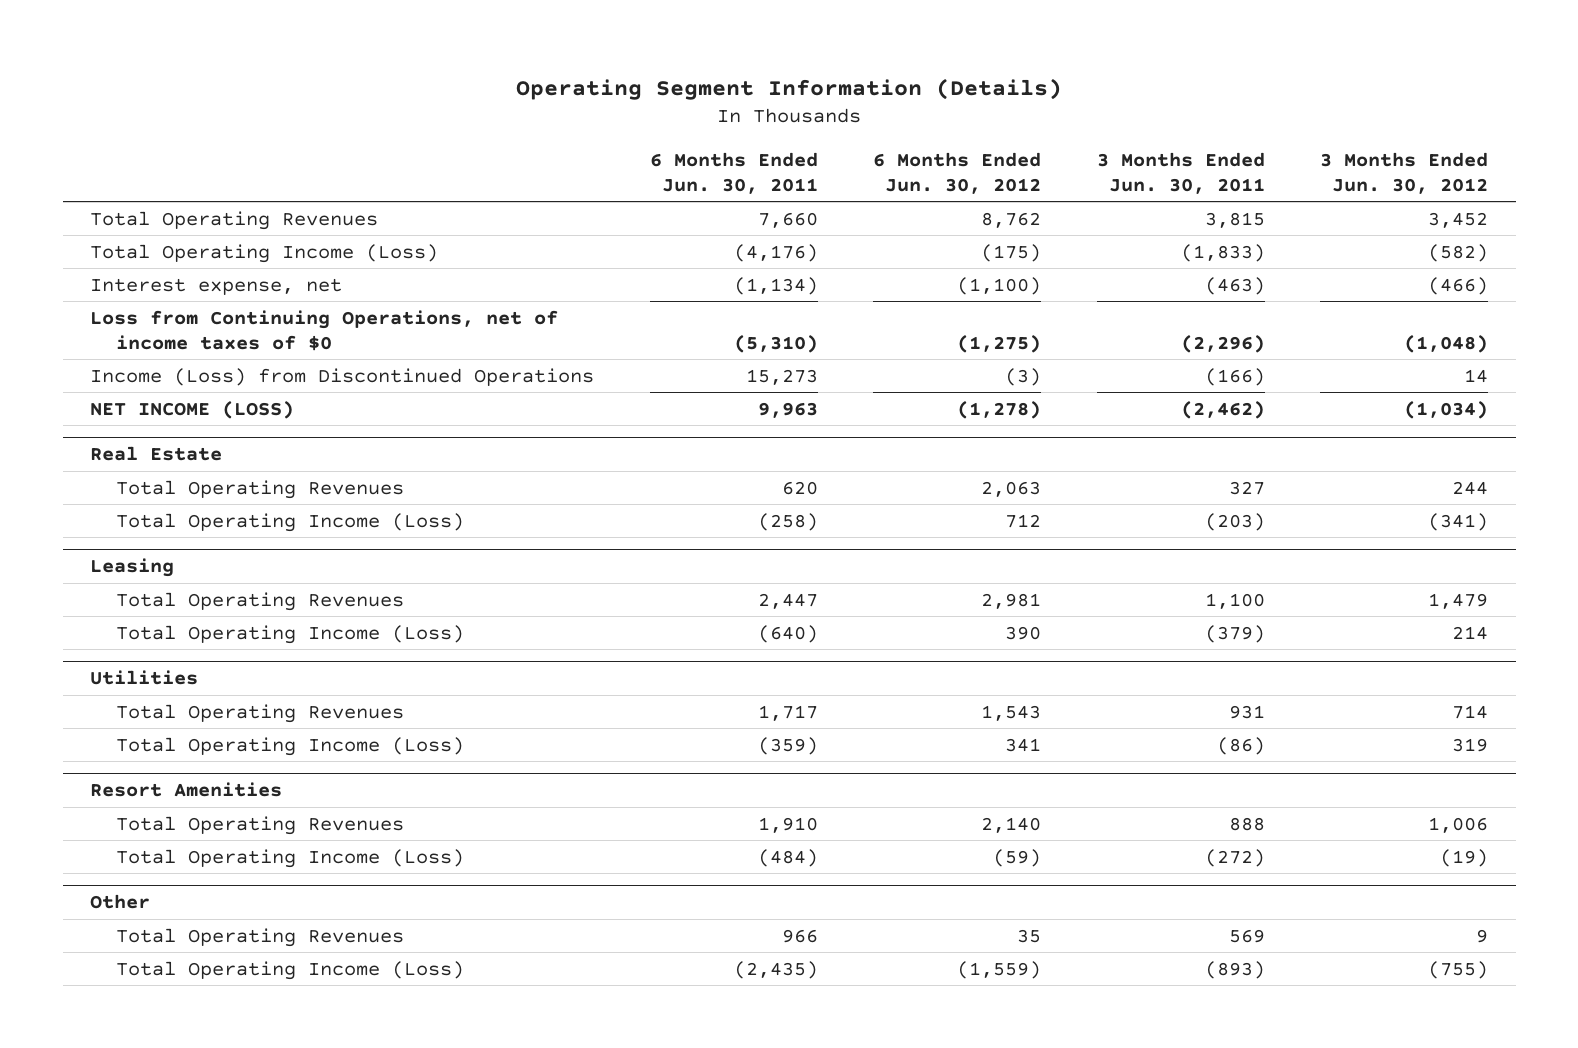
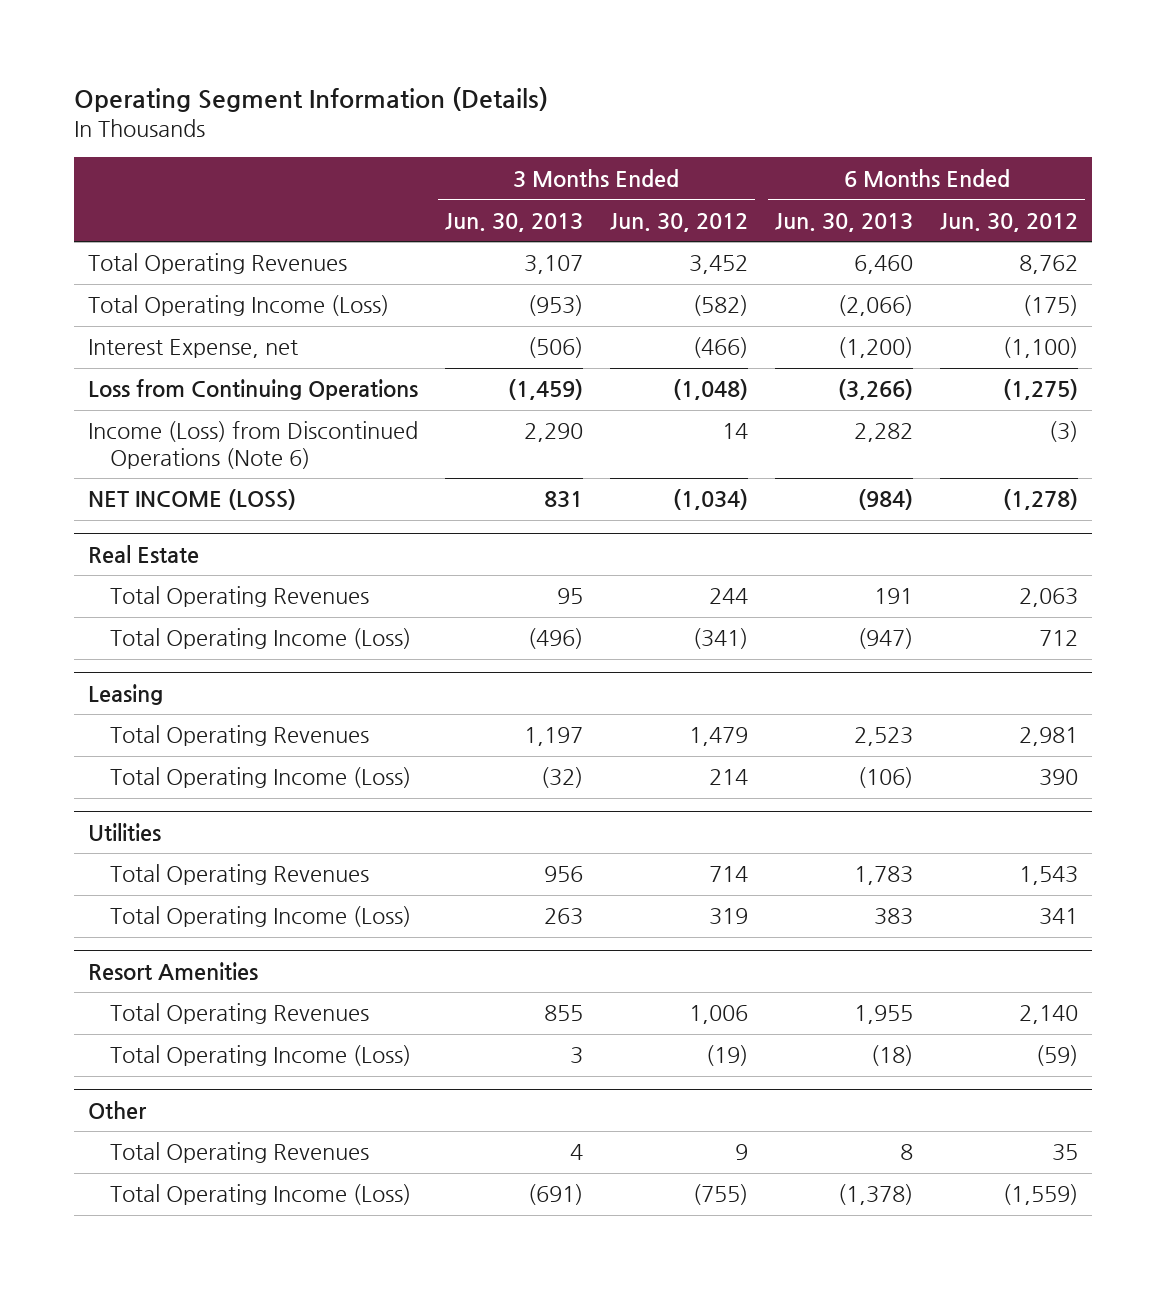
- | 6 Months Ended Jun. 30, 2011 | 6 Months Ended Jun. 30, 2012 | 3 Months Ended Jun. 30, 2011 | 3 Months Ended Jun. 30, 2012
+ | 3 Months Ended Jun. 30, 2013 | 3 Months Ended Jun. 30, 2012 | 6 Months Ended Jun. 30, 2013 | 6 Months Ended Jun. 30, 2012
- Interest expense, net | (1,134) | (1,100) | (463) | (466)
- Loss from Continuing Operations, net of income taxes of $0 | (5,310) | (1,275) | (2,296) | (1,048)
- Income (Loss) from Discontinued Operations | 15,273 | (3) | (166) | 14
+ Interest Expense, net | (506) | (466) | (1,200) | (1,100)
+ Loss from Continuing Operations | (1,459) | (1,048) | (3,266) | (1,275)
+ Income (Loss) from Discontinued Operations (Note 6) | 2,290 | 14 | 2,282 | (3)

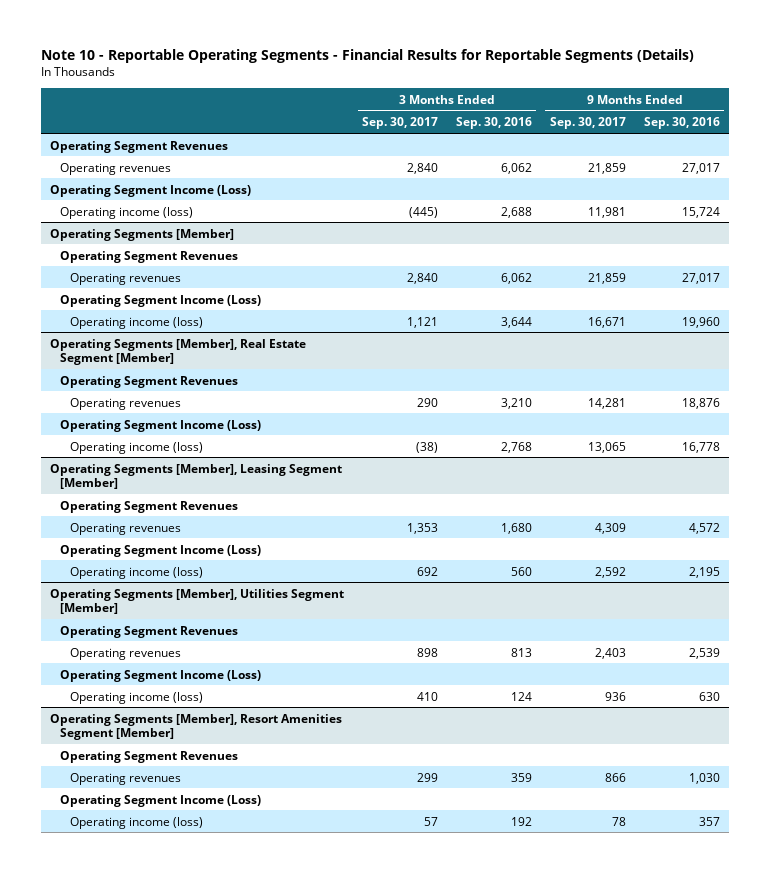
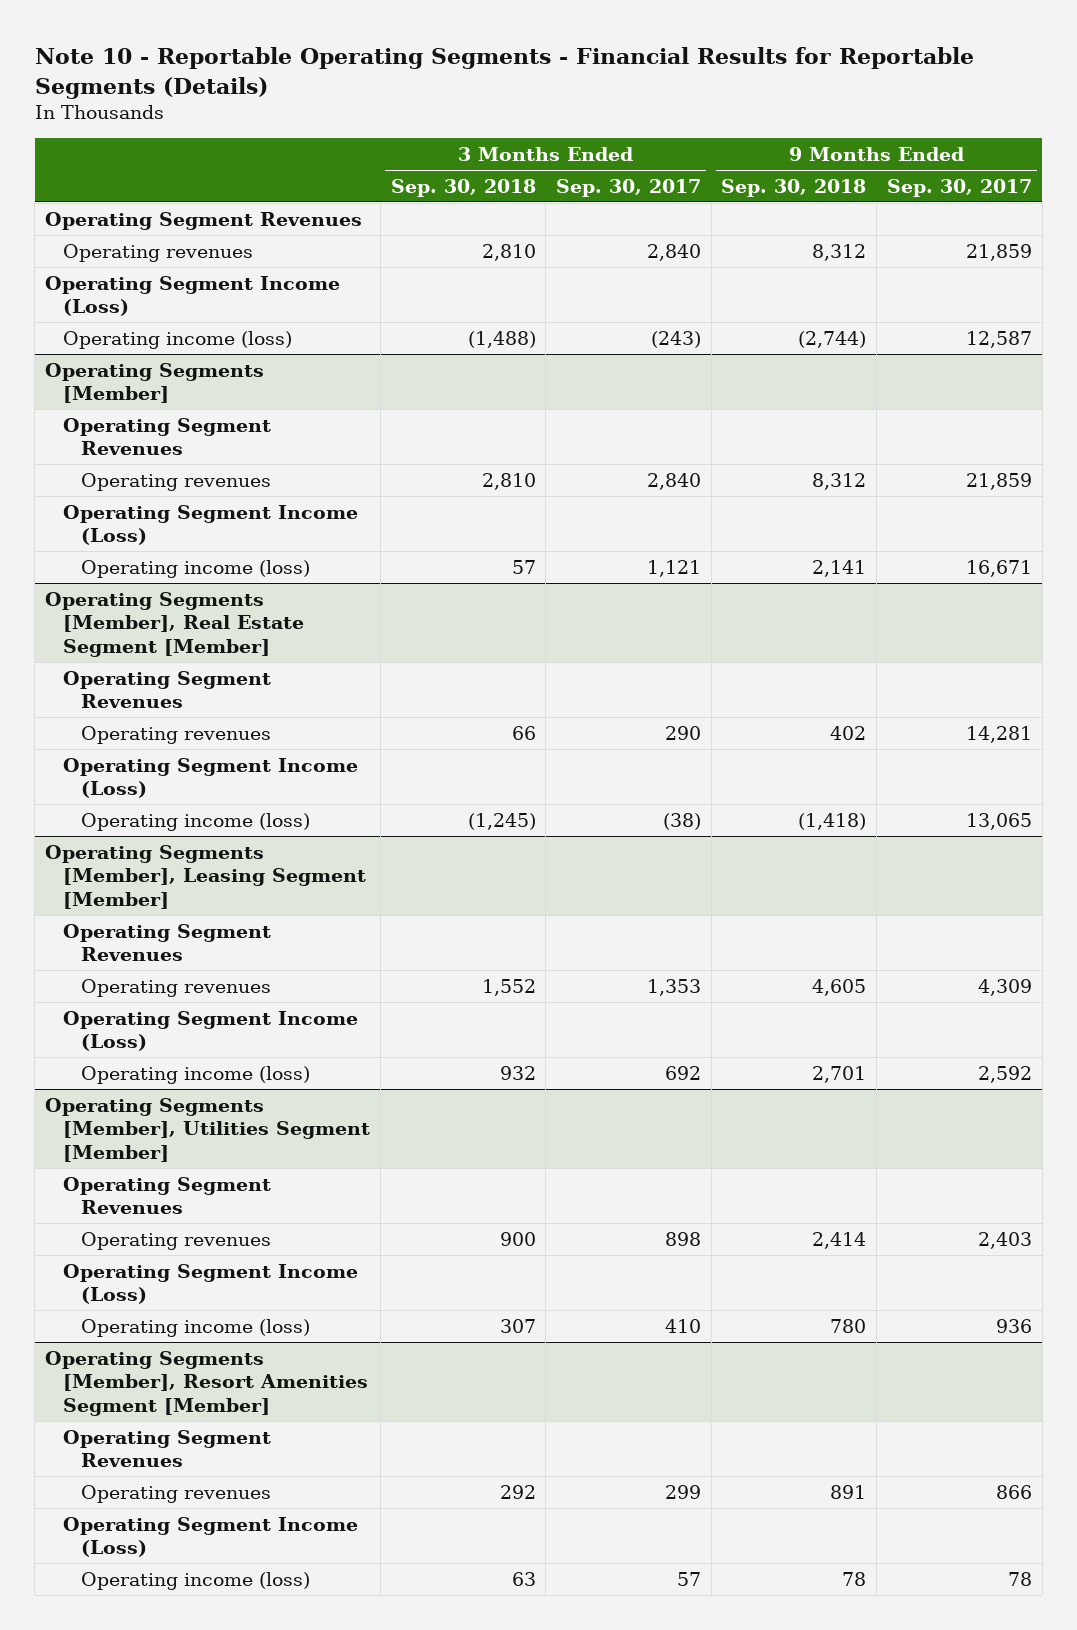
- | 3 Months Ended Sep. 30, 2017 | 3 Months Ended Sep. 30, 2016 | 9 Months Ended Sep. 30, 2017 | 9 Months Ended Sep. 30, 2016
+ | 3 Months Ended Sep. 30, 2018 | 3 Months Ended Sep. 30, 2017 | 9 Months Ended Sep. 30, 2018 | 9 Months Ended Sep. 30, 2017
- Operating income (loss) | (445) | 2,688 | 11,981 | 15,724
+ Operating income (loss) | (1,488) | (243) | (2,744) | 12,587

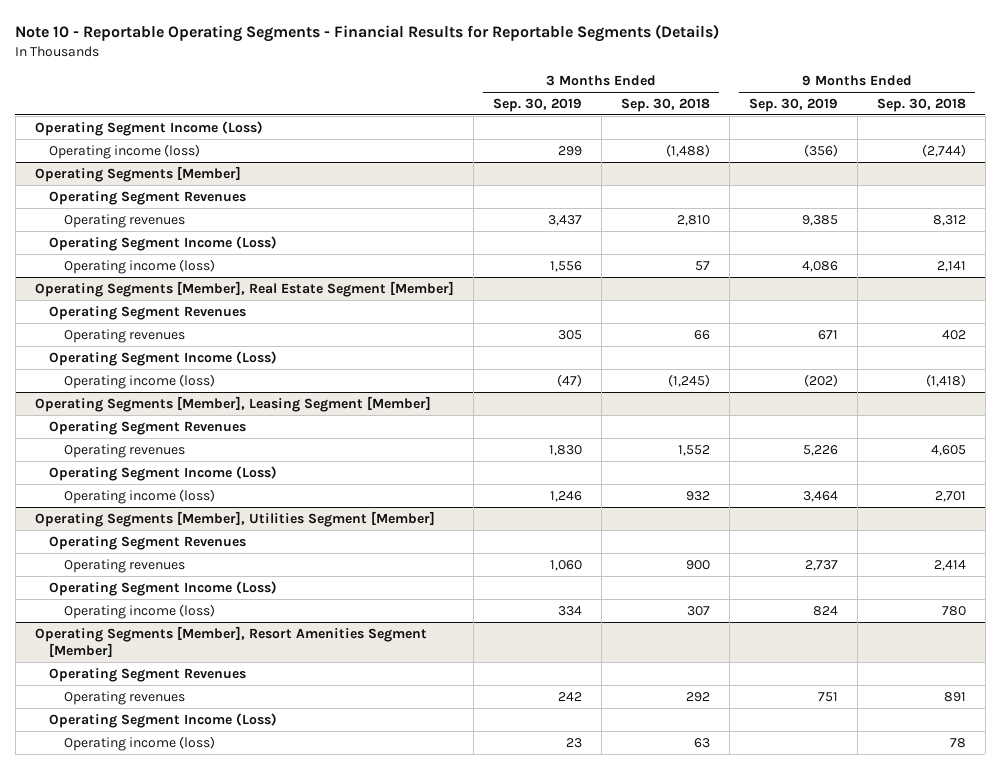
- | 3 Months Ended Sep. 30, 2018 | 3 Months Ended Sep. 30, 2017 | 9 Months Ended Sep. 30, 2018 | 9 Months Ended Sep. 30, 2017
+ | 3 Months Ended Sep. 30, 2019 | 3 Months Ended Sep. 30, 2018 | 9 Months Ended Sep. 30, 2019 | 9 Months Ended Sep. 30, 2018
- Operating Segment Revenues
- Operating revenues | 2,810 | 2,840 | 8,312 | 21,859

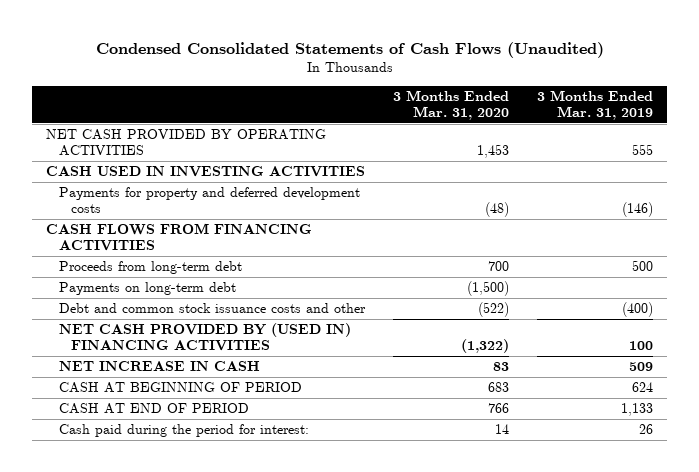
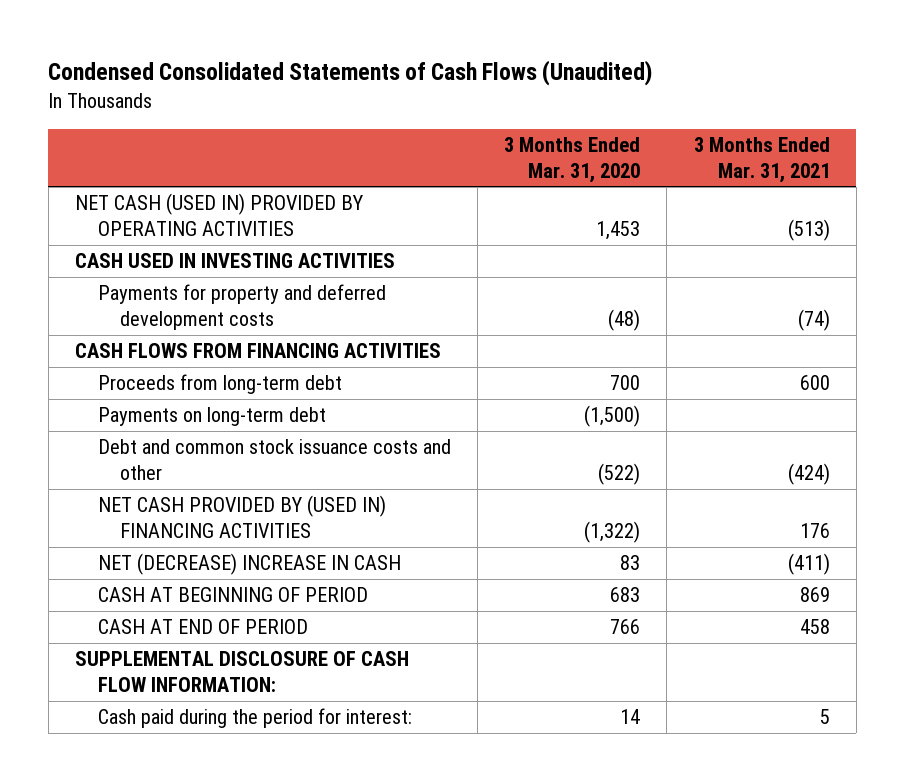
- | 3 Months Ended Mar. 31, 2020 | 3 Months Ended Mar. 31, 2019
+ | 3 Months Ended Mar. 31, 2020 | 3 Months Ended Mar. 31, 2021
- NET CASH PROVIDED BY OPERATING ACTIVITIES | 1,453 | 555
+ NET CASH (USED IN) PROVIDED BY OPERATING ACTIVITIES | 1,453 | (513)
- NET INCREASE IN CASH | 83 | 509
+ NET (DECREASE) INCREASE IN CASH | 83 | (411)
+ SUPPLEMENTAL DISCLOSURE OF CASH FLOW INFORMATION:

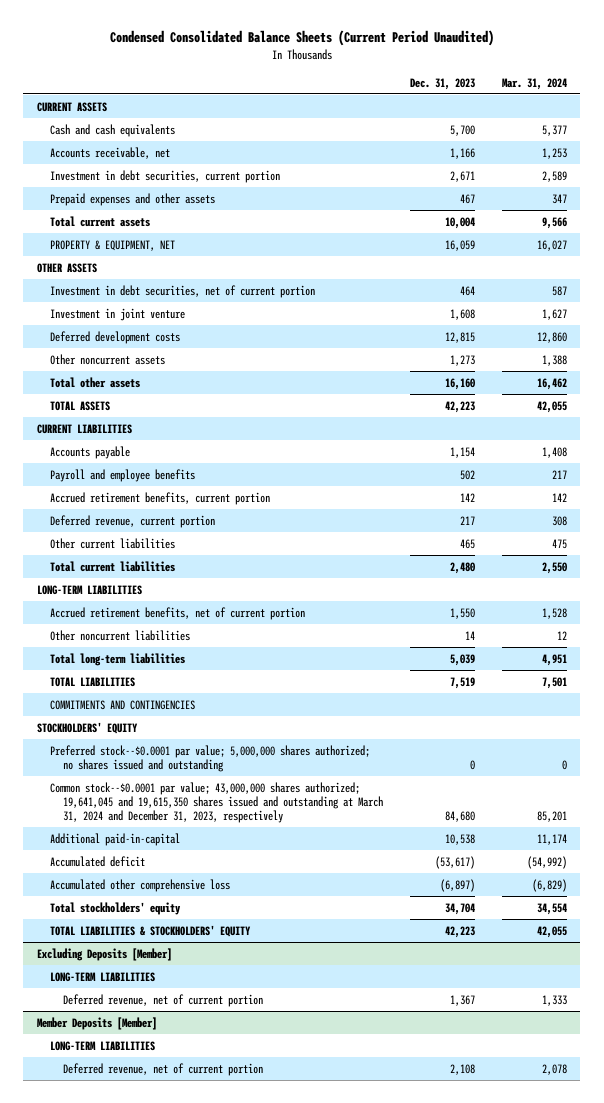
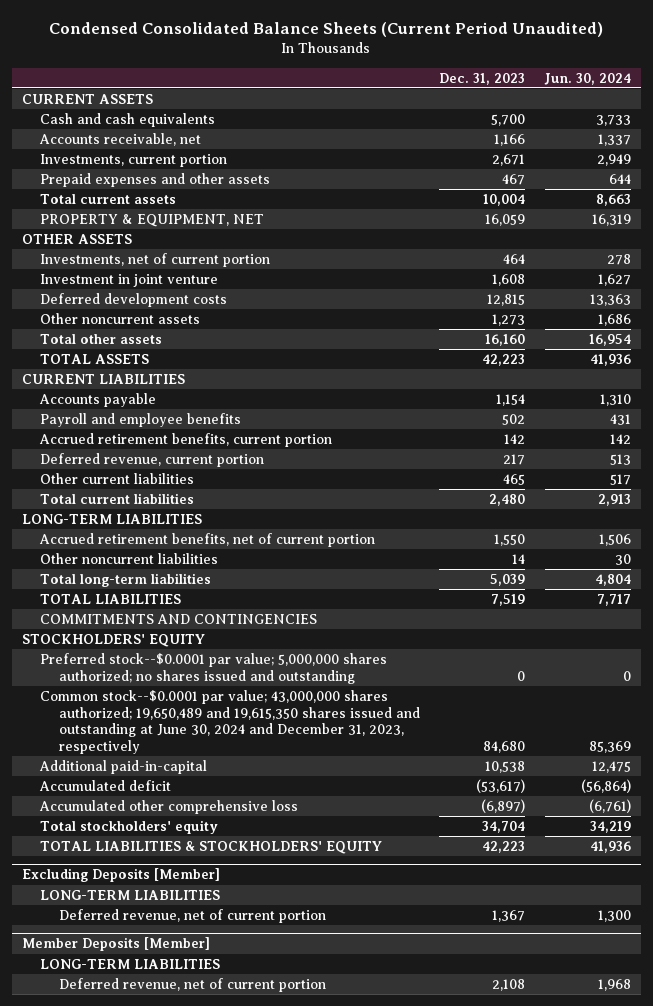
- | Dec. 31, 2023 | Mar. 31, 2024
+ | Dec. 31, 2023 | Jun. 30, 2024
- Investment in debt securities, current portion | 2,671 | 2,589
+ Investments, current portion | 2,671 | 2,949
- Investment in debt securities, net of current portion | 464 | 587
+ Investments, net of current portion | 464 | 278
- Common stock--$0.0001 par value; 43,000,000 shares authorized; 19,641,045 and 19,615,350 shares issued and outstanding at March 31, 2024 and December 31, 2023, respectively | 84,680 | 85,201
+ Common stock--$0.0001 par value; 43,000,000 shares authorized; 19,650,489 and 19,615,350 shares issued and outstanding at June 30, 2024 and December 31, 2023, respectively | 84,680 | 85,369

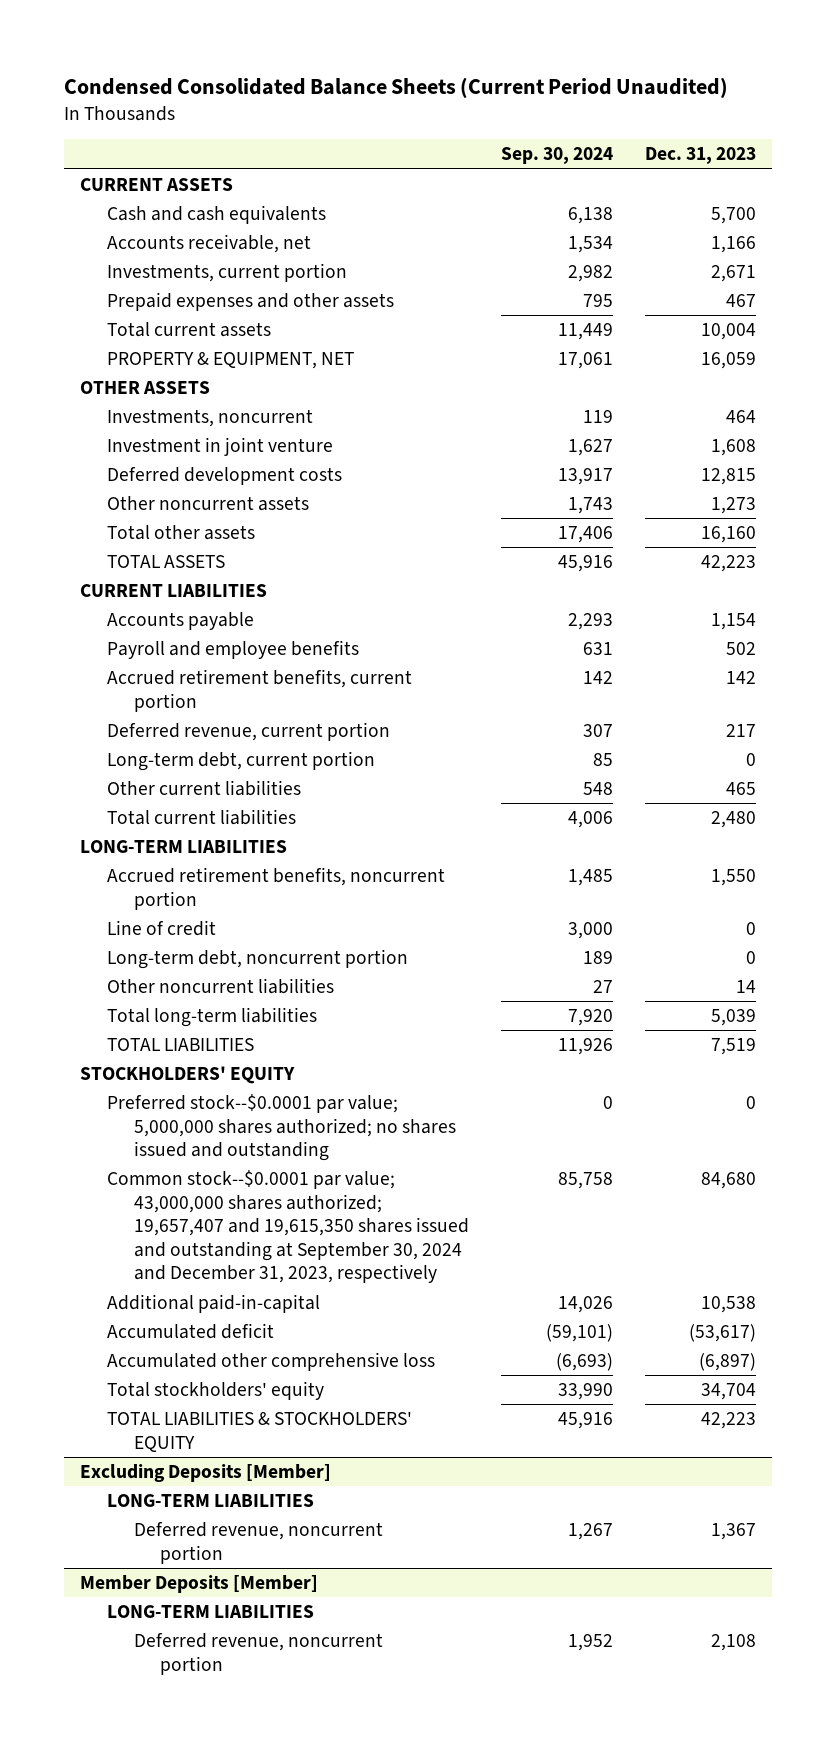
- | Dec. 31, 2023 | Jun. 30, 2024
+ | Sep. 30, 2024 | Dec. 31, 2023
- Investments, net of current portion | 464 | 278
+ Investments, noncurrent | 119 | 464
+ Long-term debt, current portion | 85 | 0
- Accrued retirement benefits, net of current portion | 1,550 | 1,506
+ Accrued retirement benefits, noncurrent portion | 1,485 | 1,550
+ Line of credit | 3,000 | 0
+ Long-term debt, noncurrent portion | 189 | 0
- COMMITMENTS AND CONTINGENCIES
- Common stock--$0.0001 par value; 43,000,000 shares authorized; 19,650,489 and 19,615,350 shares issued and outstanding at June 30, 2024 and December 31, 2023, respectively | 84,680 | 85,369
+ Common stock--$0.0001 par value; 43,000,000 shares authorized; 19,657,407 and 19,615,350 shares issued and outstanding at September 30, 2024 and December 31, 2023, respectively | 85,758 | 84,680
@ Excluding Deposits [Member]
- Deferred revenue, net of current portion | 1,367 | 1,300
+ Deferred revenue, noncurrent portion | 1,267 | 1,367
@ Member Deposits [Member]
- Deferred revenue, net of current portion | 2,108 | 1,968
+ Deferred revenue, noncurrent portion | 1,952 | 2,108

